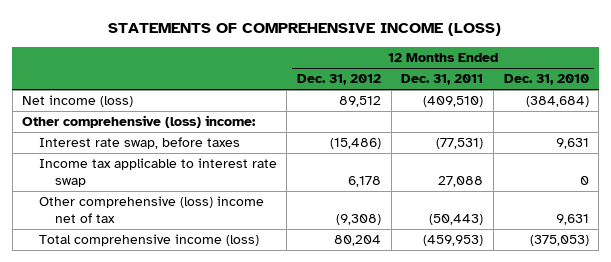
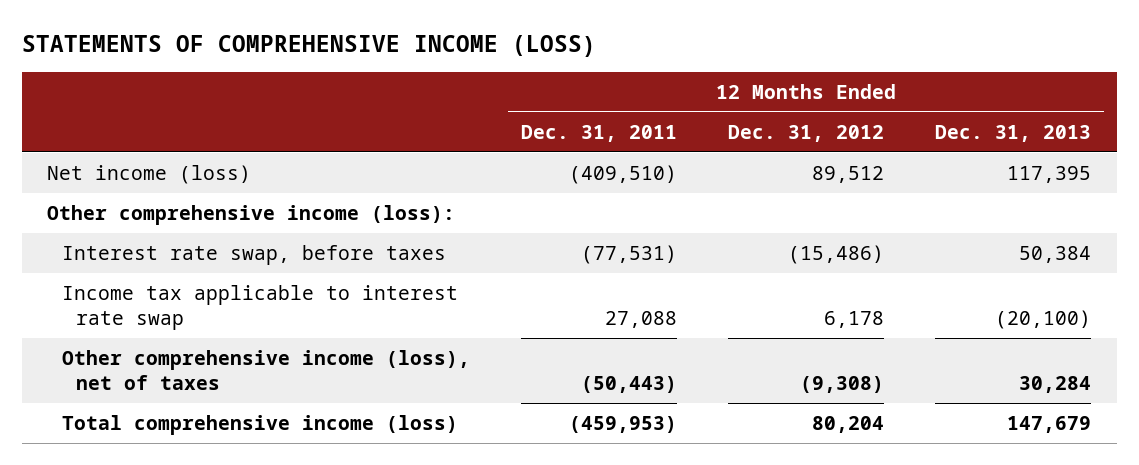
- | 12 Months Ended Dec. 31, 2012 | 12 Months Ended Dec. 31, 2011 | 12 Months Ended Dec. 31, 2010
+ | 12 Months Ended Dec. 31, 2011 | 12 Months Ended Dec. 31, 2012 | 12 Months Ended Dec. 31, 2013
- Other comprehensive (loss) income:
+ Other comprehensive income (loss):
- Other comprehensive (loss) income net of tax | (9,308) | (50,443) | 9,631
+ Other comprehensive income (loss), net of taxes | (50,443) | (9,308) | 30,284

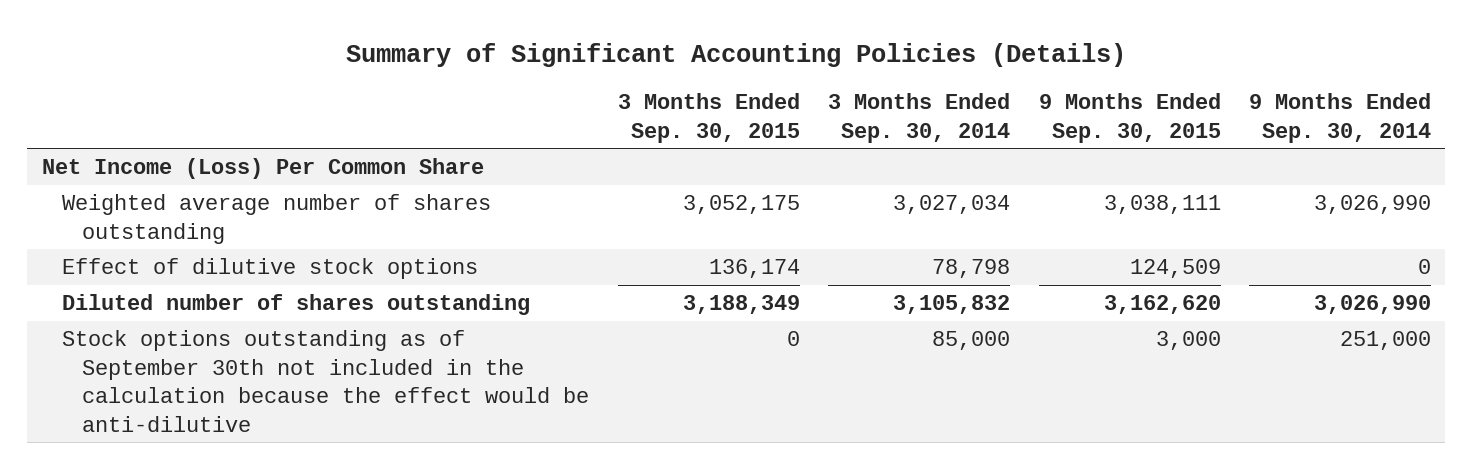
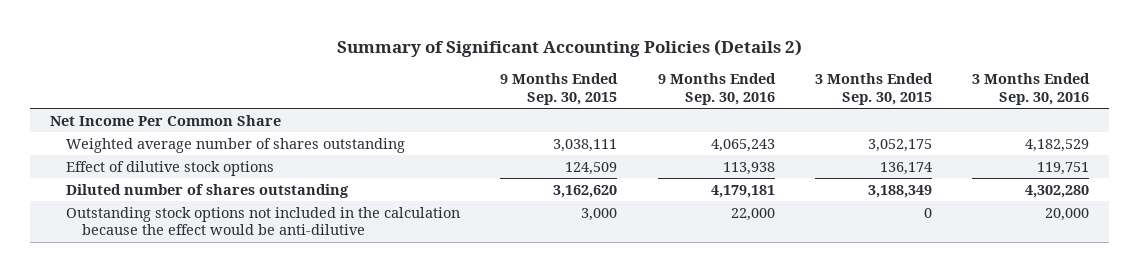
- Summary of Significant Accounting Policies (Details)
+ Summary of Significant Accounting Policies (Details 2)
- | 3 Months Ended Sep. 30, 2015 | 3 Months Ended Sep. 30, 2014 | 9 Months Ended Sep. 30, 2015 | 9 Months Ended Sep. 30, 2014
+ | 9 Months Ended Sep. 30, 2015 | 9 Months Ended Sep. 30, 2016 | 3 Months Ended Sep. 30, 2015 | 3 Months Ended Sep. 30, 2016
- Net Income (Loss) Per Common Share
+ Net Income Per Common Share
- Stock options outstanding as of September 30th not included in the calculation because the effect would be anti-dilutive | 0 | 85,000 | 3,000 | 251,000
+ Outstanding stock options not included in the calculation because the effect would be anti-dilutive | 3,000 | 22,000 | 0 | 20,000

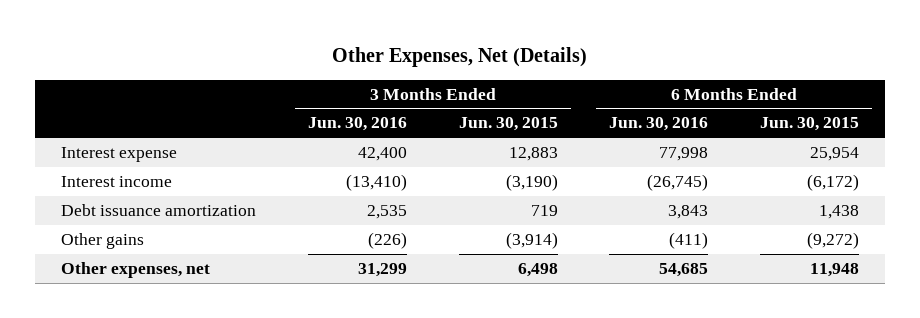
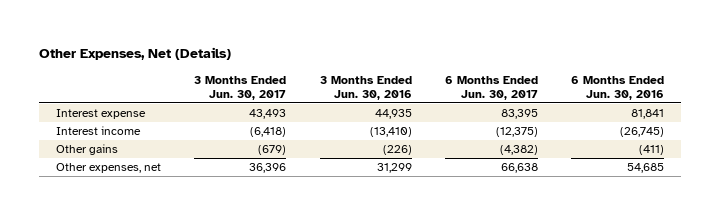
- | 3 Months Ended Jun. 30, 2016 | 3 Months Ended Jun. 30, 2015 | 6 Months Ended Jun. 30, 2016 | 6 Months Ended Jun. 30, 2015
+ | 3 Months Ended Jun. 30, 2017 | 3 Months Ended Jun. 30, 2016 | 6 Months Ended Jun. 30, 2017 | 6 Months Ended Jun. 30, 2016
- Interest expense | 42,400 | 12,883 | 77,998 | 25,954
+ Interest expense | 43,493 | 44,935 | 83,395 | 81,841
- Debt issuance amortization | 2,535 | 719 | 3,843 | 1,438

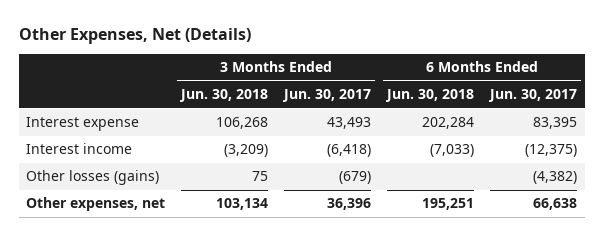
- | 3 Months Ended Jun. 30, 2017 | 3 Months Ended Jun. 30, 2016 | 6 Months Ended Jun. 30, 2017 | 6 Months Ended Jun. 30, 2016
+ | 3 Months Ended Jun. 30, 2018 | 3 Months Ended Jun. 30, 2017 | 6 Months Ended Jun. 30, 2018 | 6 Months Ended Jun. 30, 2017
- Other gains | (679) | (226) | (4,382) | (411)
+ Other losses (gains) | 75 | (679) | | (4,382)

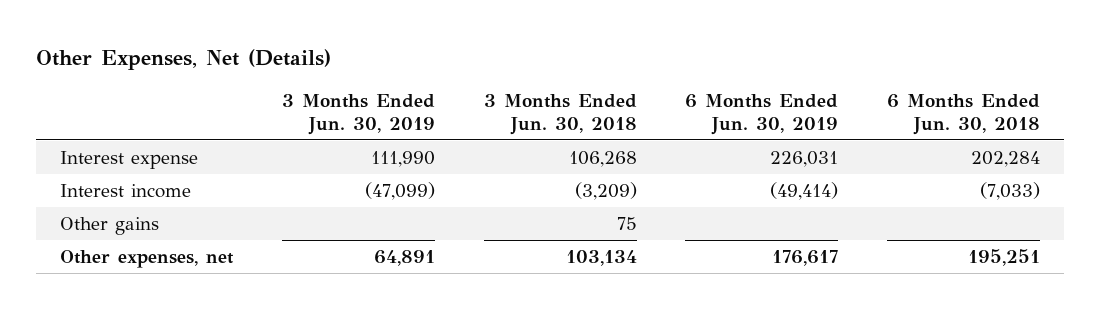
- | 3 Months Ended Jun. 30, 2018 | 3 Months Ended Jun. 30, 2017 | 6 Months Ended Jun. 30, 2018 | 6 Months Ended Jun. 30, 2017
+ | 3 Months Ended Jun. 30, 2019 | 3 Months Ended Jun. 30, 2018 | 6 Months Ended Jun. 30, 2019 | 6 Months Ended Jun. 30, 2018
- Other losses (gains) | 75 | (679) | | (4,382)
+ Other gains | | 75 | |

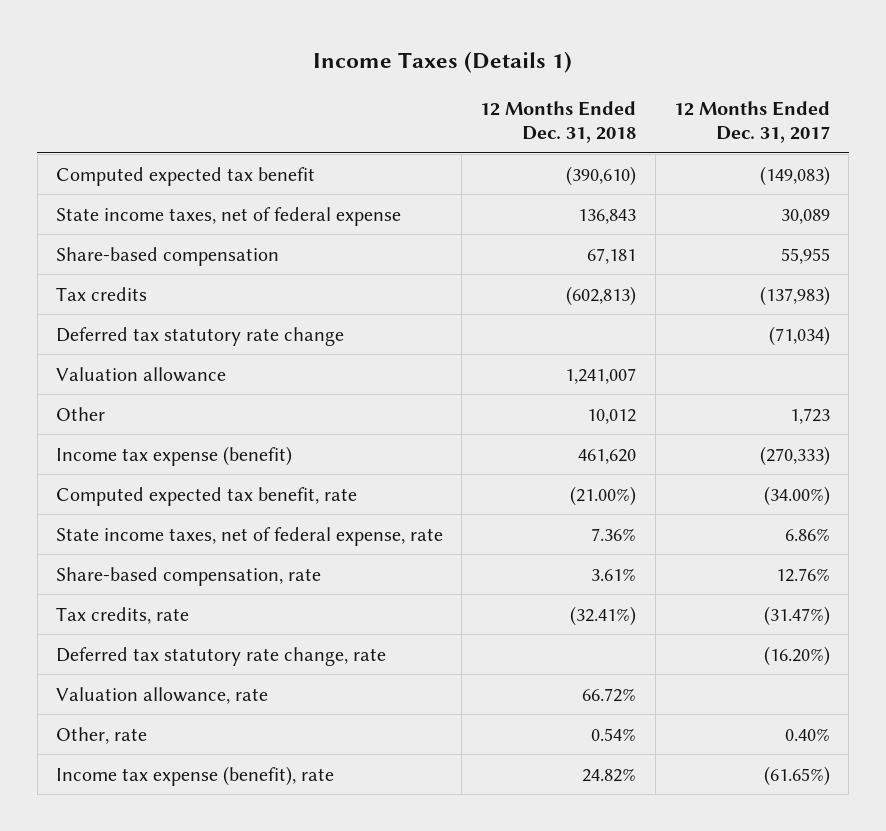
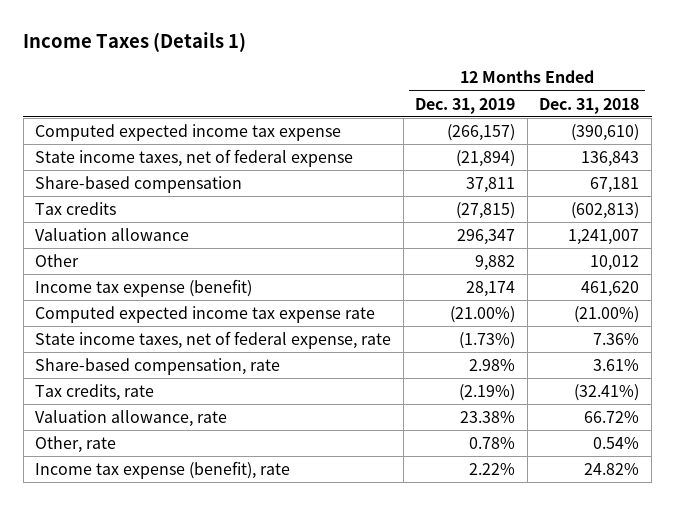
- | 12 Months Ended Dec. 31, 2018 | 12 Months Ended Dec. 31, 2017
+ | 12 Months Ended Dec. 31, 2019 | 12 Months Ended Dec. 31, 2018
- Computed expected tax benefit | (390,610) | (149,083)
+ Computed expected income tax expense | (266,157) | (390,610)
- Deferred tax statutory rate change | | (71,034)
- Computed expected tax benefit, rate | (21.00%) | (34.00%)
+ Computed expected income tax expense rate | (21.00%) | (21.00%)
- Deferred tax statutory rate change, rate | | (16.20%)

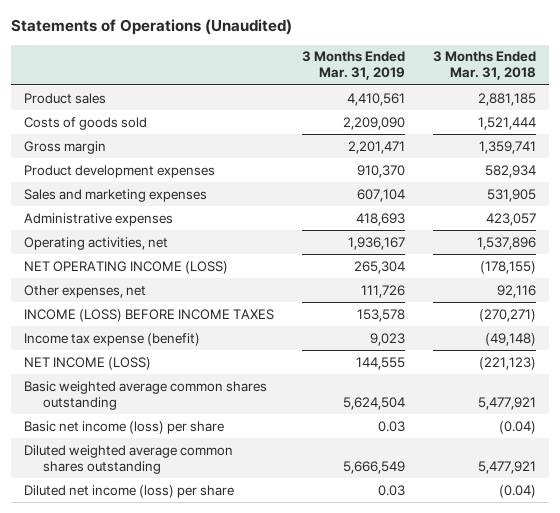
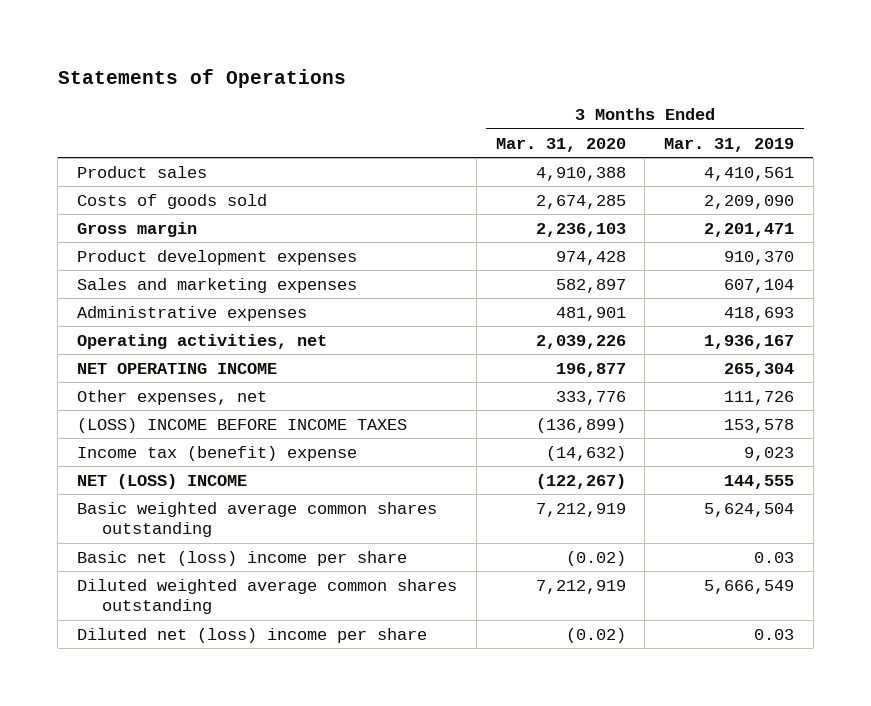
- Statements of Operations (Unaudited)
+ Statements of Operations
- | 3 Months Ended Mar. 31, 2019 | 3 Months Ended Mar. 31, 2018
+ | 3 Months Ended Mar. 31, 2020 | 3 Months Ended Mar. 31, 2019
- NET OPERATING INCOME (LOSS) | 265,304 | (178,155)
+ NET OPERATING INCOME | 196,877 | 265,304
- INCOME (LOSS) BEFORE INCOME TAXES | 153,578 | (270,271)
- Income tax expense (benefit) | 9,023 | (49,148)
- NET INCOME (LOSS) | 144,555 | (221,123)
+ (LOSS) INCOME BEFORE INCOME TAXES | (136,899) | 153,578
+ Income tax (benefit) expense | (14,632) | 9,023
+ NET (LOSS) INCOME | (122,267) | 144,555
- Basic net income (loss) per share | 0.03 | (0.04)
+ Basic net (loss) income per share | (0.02) | 0.03
- Diluted net income (loss) per share | 0.03 | (0.04)
+ Diluted net (loss) income per share | (0.02) | 0.03

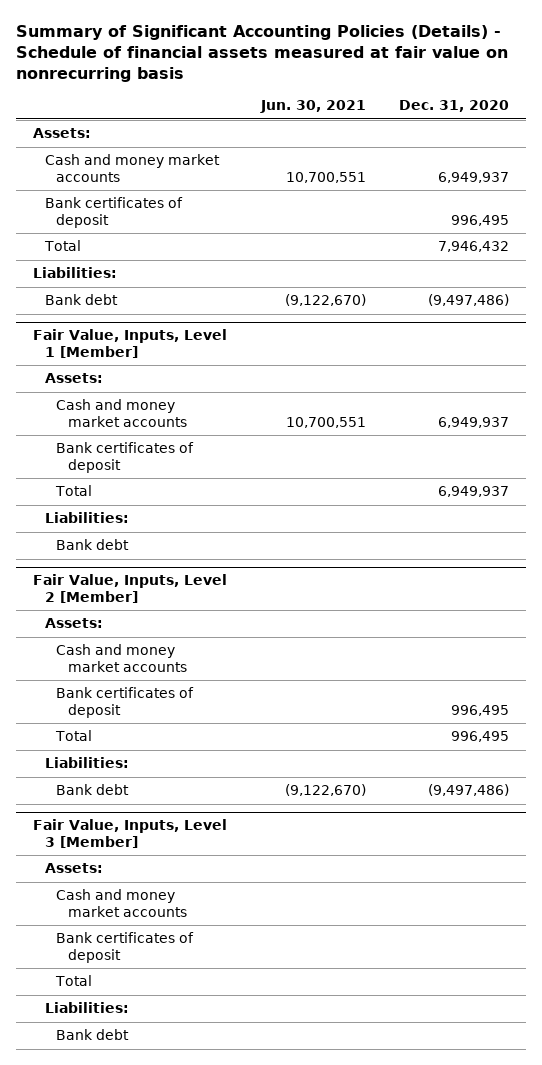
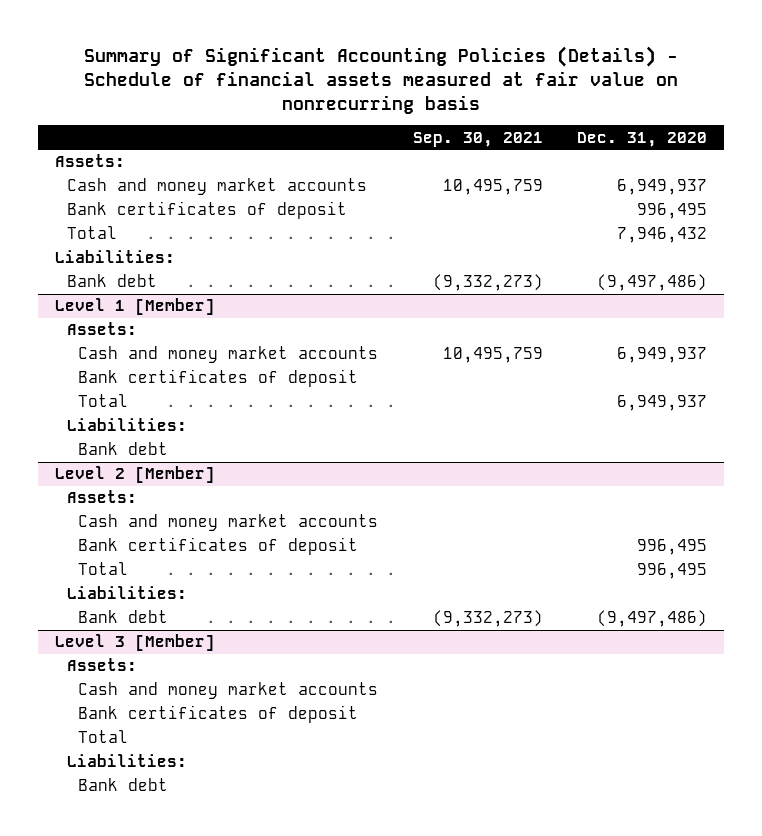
- | Jun. 30, 2021 | Dec. 31, 2020
+ | Sep. 30, 2021 | Dec. 31, 2020
- Fair Value, Inputs, Level 1 [Member]
+ Level 1 [Member]
- Fair Value, Inputs, Level 2 [Member]
+ Level 2 [Member]
- Fair Value, Inputs, Level 3 [Member]
+ Level 3 [Member]

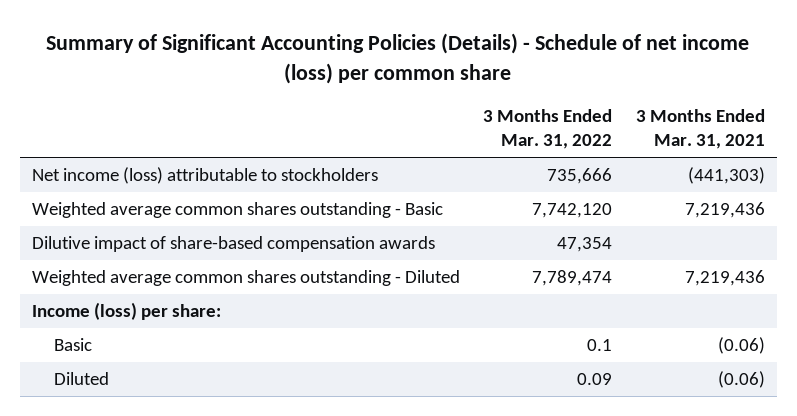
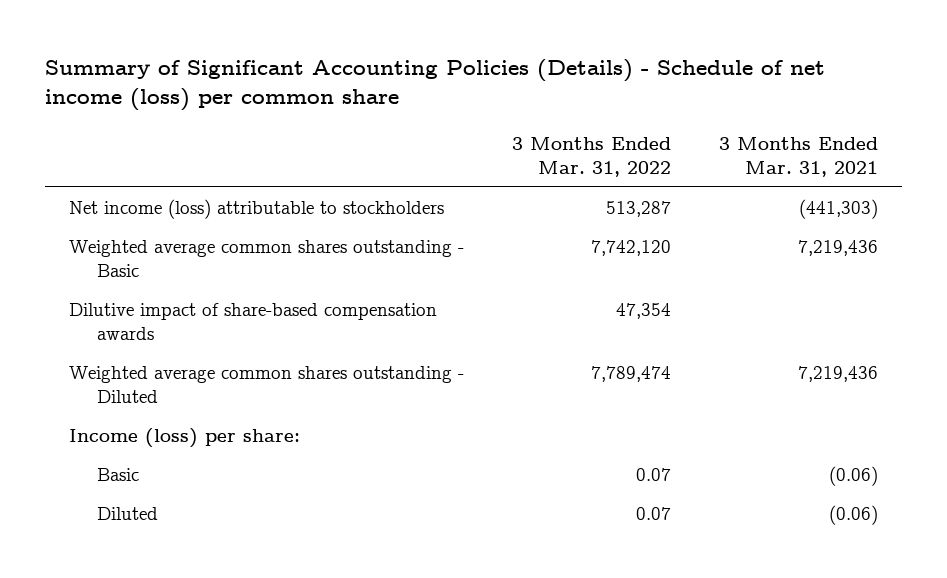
- Net income (loss) attributable to stockholders | 735,666 | (441,303)
+ Net income (loss) attributable to stockholders | 513,287 | (441,303)
- Basic | 0.1 | (0.06)
- Diluted | 0.09 | (0.06)
+ Basic | 0.07 | (0.06)
+ Diluted | 0.07 | (0.06)

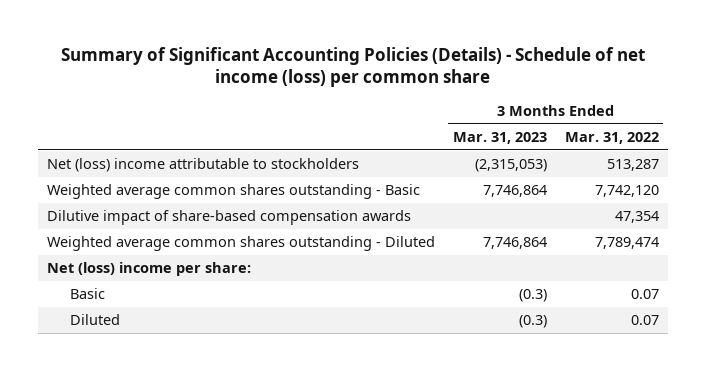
- | 3 Months Ended Mar. 31, 2022 | 3 Months Ended Mar. 31, 2021
+ | 3 Months Ended Mar. 31, 2023 | 3 Months Ended Mar. 31, 2022
- Net income (loss) attributable to stockholders | 513,287 | (441,303)
+ Net (loss) income attributable to stockholders | (2,315,053) | 513,287
- Income (loss) per share:
+ Net (loss) income per share:

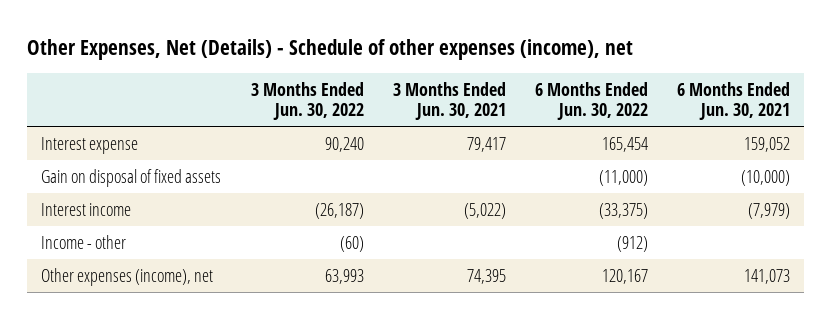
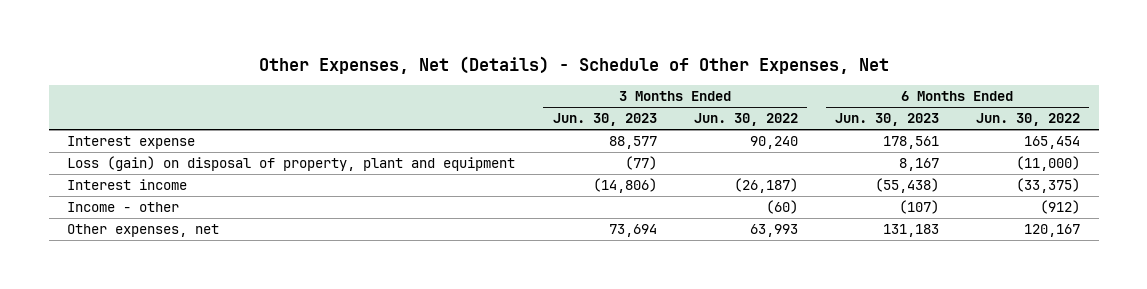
- Other Expenses, Net (Details) - Schedule of other expenses (income), net
+ Other Expenses, Net (Details) - Schedule of Other Expenses, Net
- | 3 Months Ended Jun. 30, 2022 | 3 Months Ended Jun. 30, 2021 | 6 Months Ended Jun. 30, 2022 | 6 Months Ended Jun. 30, 2021
+ | 3 Months Ended Jun. 30, 2023 | 3 Months Ended Jun. 30, 2022 | 6 Months Ended Jun. 30, 2023 | 6 Months Ended Jun. 30, 2022
- Gain on disposal of fixed assets | | | (11,000) | (10,000)
+ Loss (gain) on disposal of property, plant and equipment | (77) | | 8,167 | (11,000)
- Other expenses (income), net | 63,993 | 74,395 | 120,167 | 141,073
+ Other expenses, net | 73,694 | 63,993 | 131,183 | 120,167

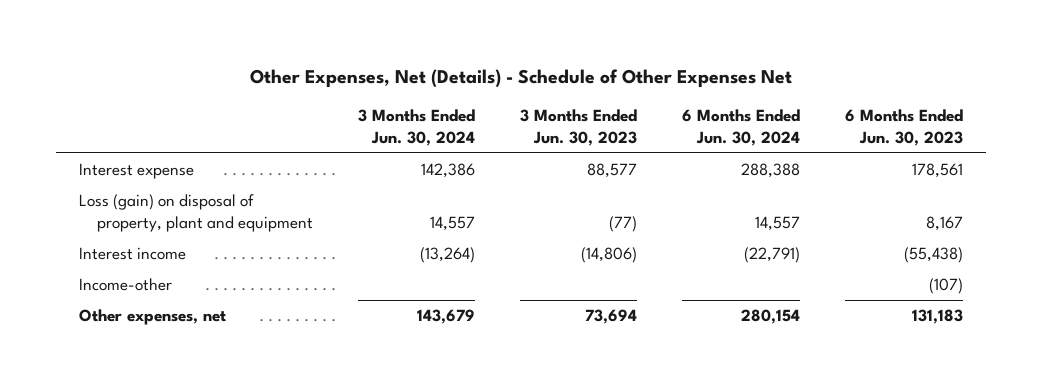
- Other Expenses, Net (Details) - Schedule of Other Expenses, Net
+ Other Expenses, Net (Details) - Schedule of Other Expenses Net
- | 3 Months Ended Jun. 30, 2023 | 3 Months Ended Jun. 30, 2022 | 6 Months Ended Jun. 30, 2023 | 6 Months Ended Jun. 30, 2022
+ | 3 Months Ended Jun. 30, 2024 | 3 Months Ended Jun. 30, 2023 | 6 Months Ended Jun. 30, 2024 | 6 Months Ended Jun. 30, 2023
- Income - other | | (60) | (107) | (912)
+ Income-other | | | | (107)

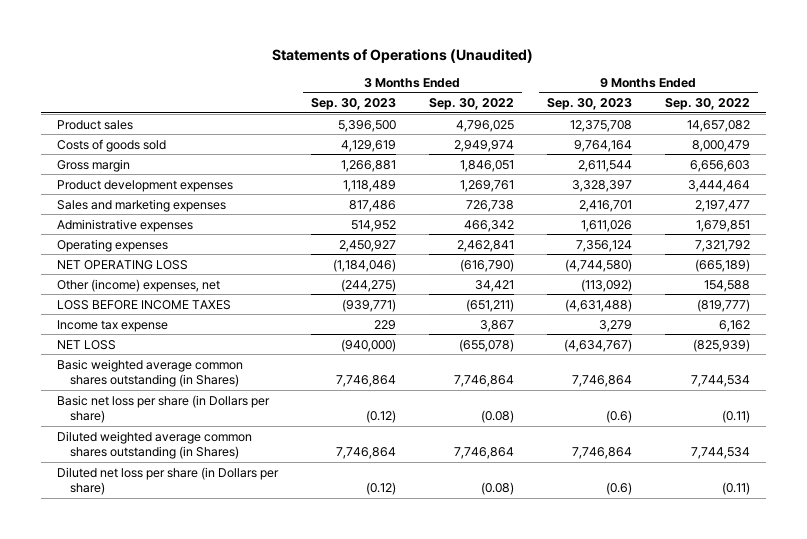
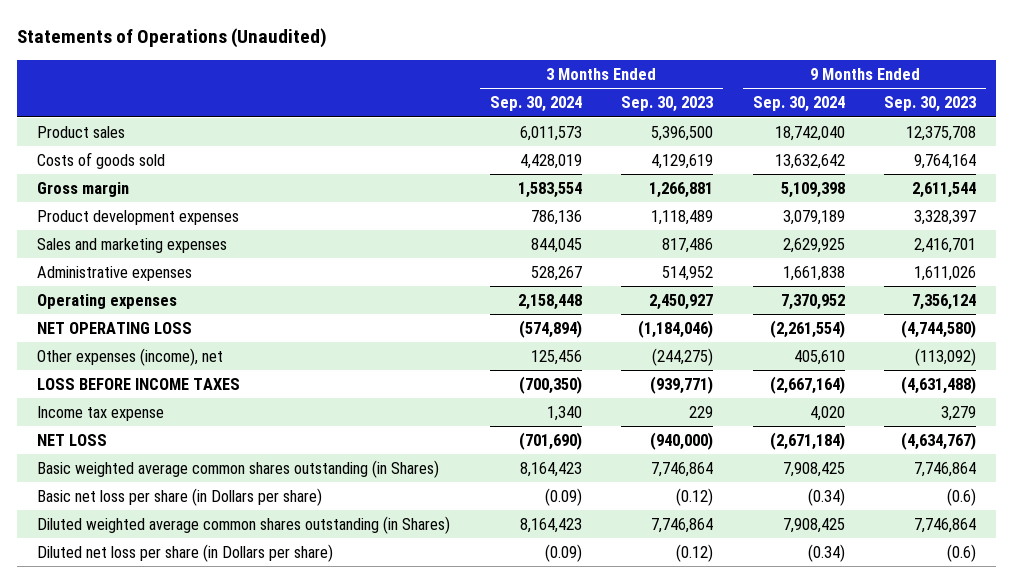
- | 3 Months Ended Sep. 30, 2023 | 3 Months Ended Sep. 30, 2022 | 9 Months Ended Sep. 30, 2023 | 9 Months Ended Sep. 30, 2022
+ | 3 Months Ended Sep. 30, 2024 | 3 Months Ended Sep. 30, 2023 | 9 Months Ended Sep. 30, 2024 | 9 Months Ended Sep. 30, 2023
- Other (income) expenses, net | (244,275) | 34,421 | (113,092) | 154,588
+ Other expenses (income), net | 125,456 | (244,275) | 405,610 | (113,092)

